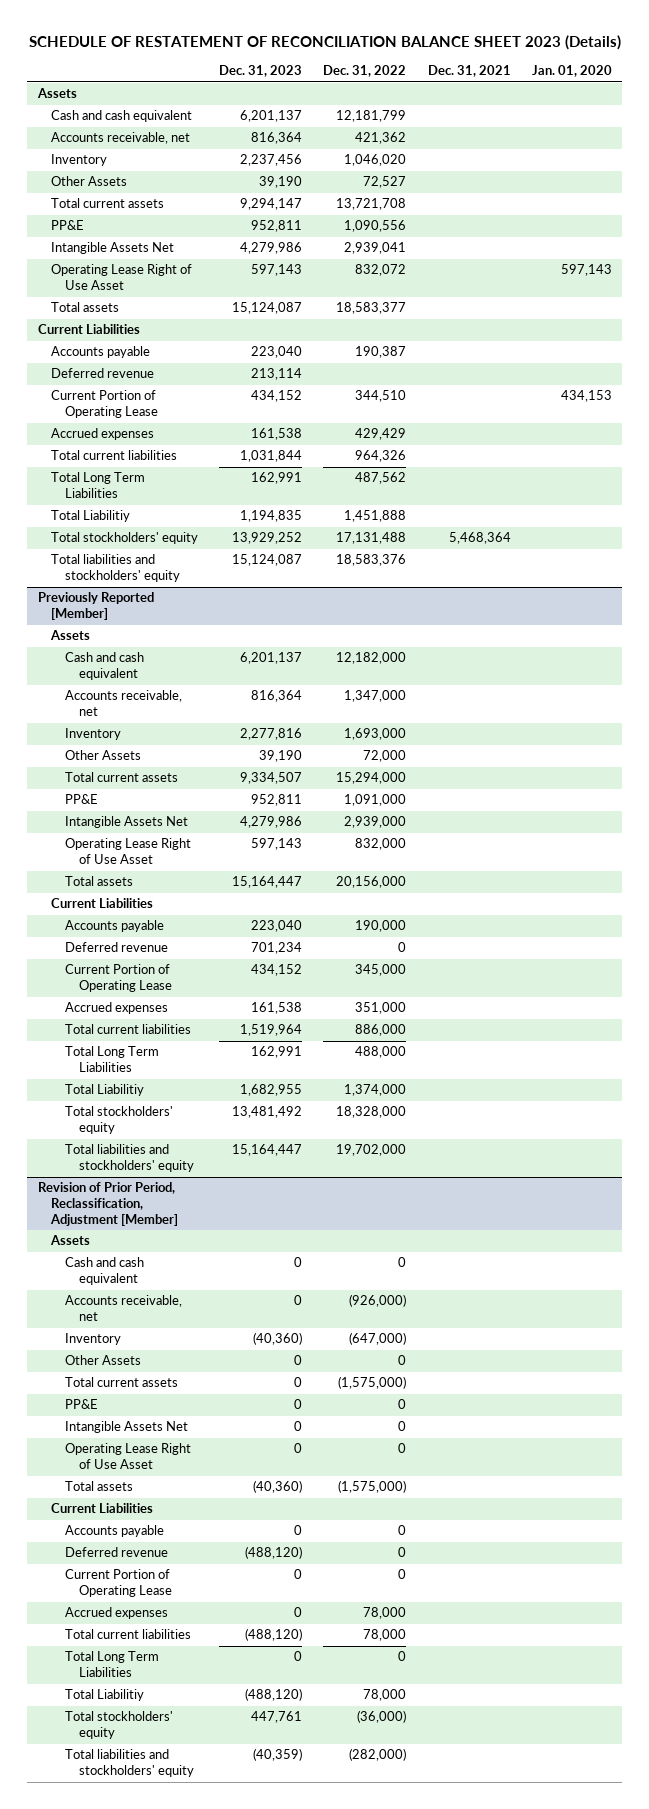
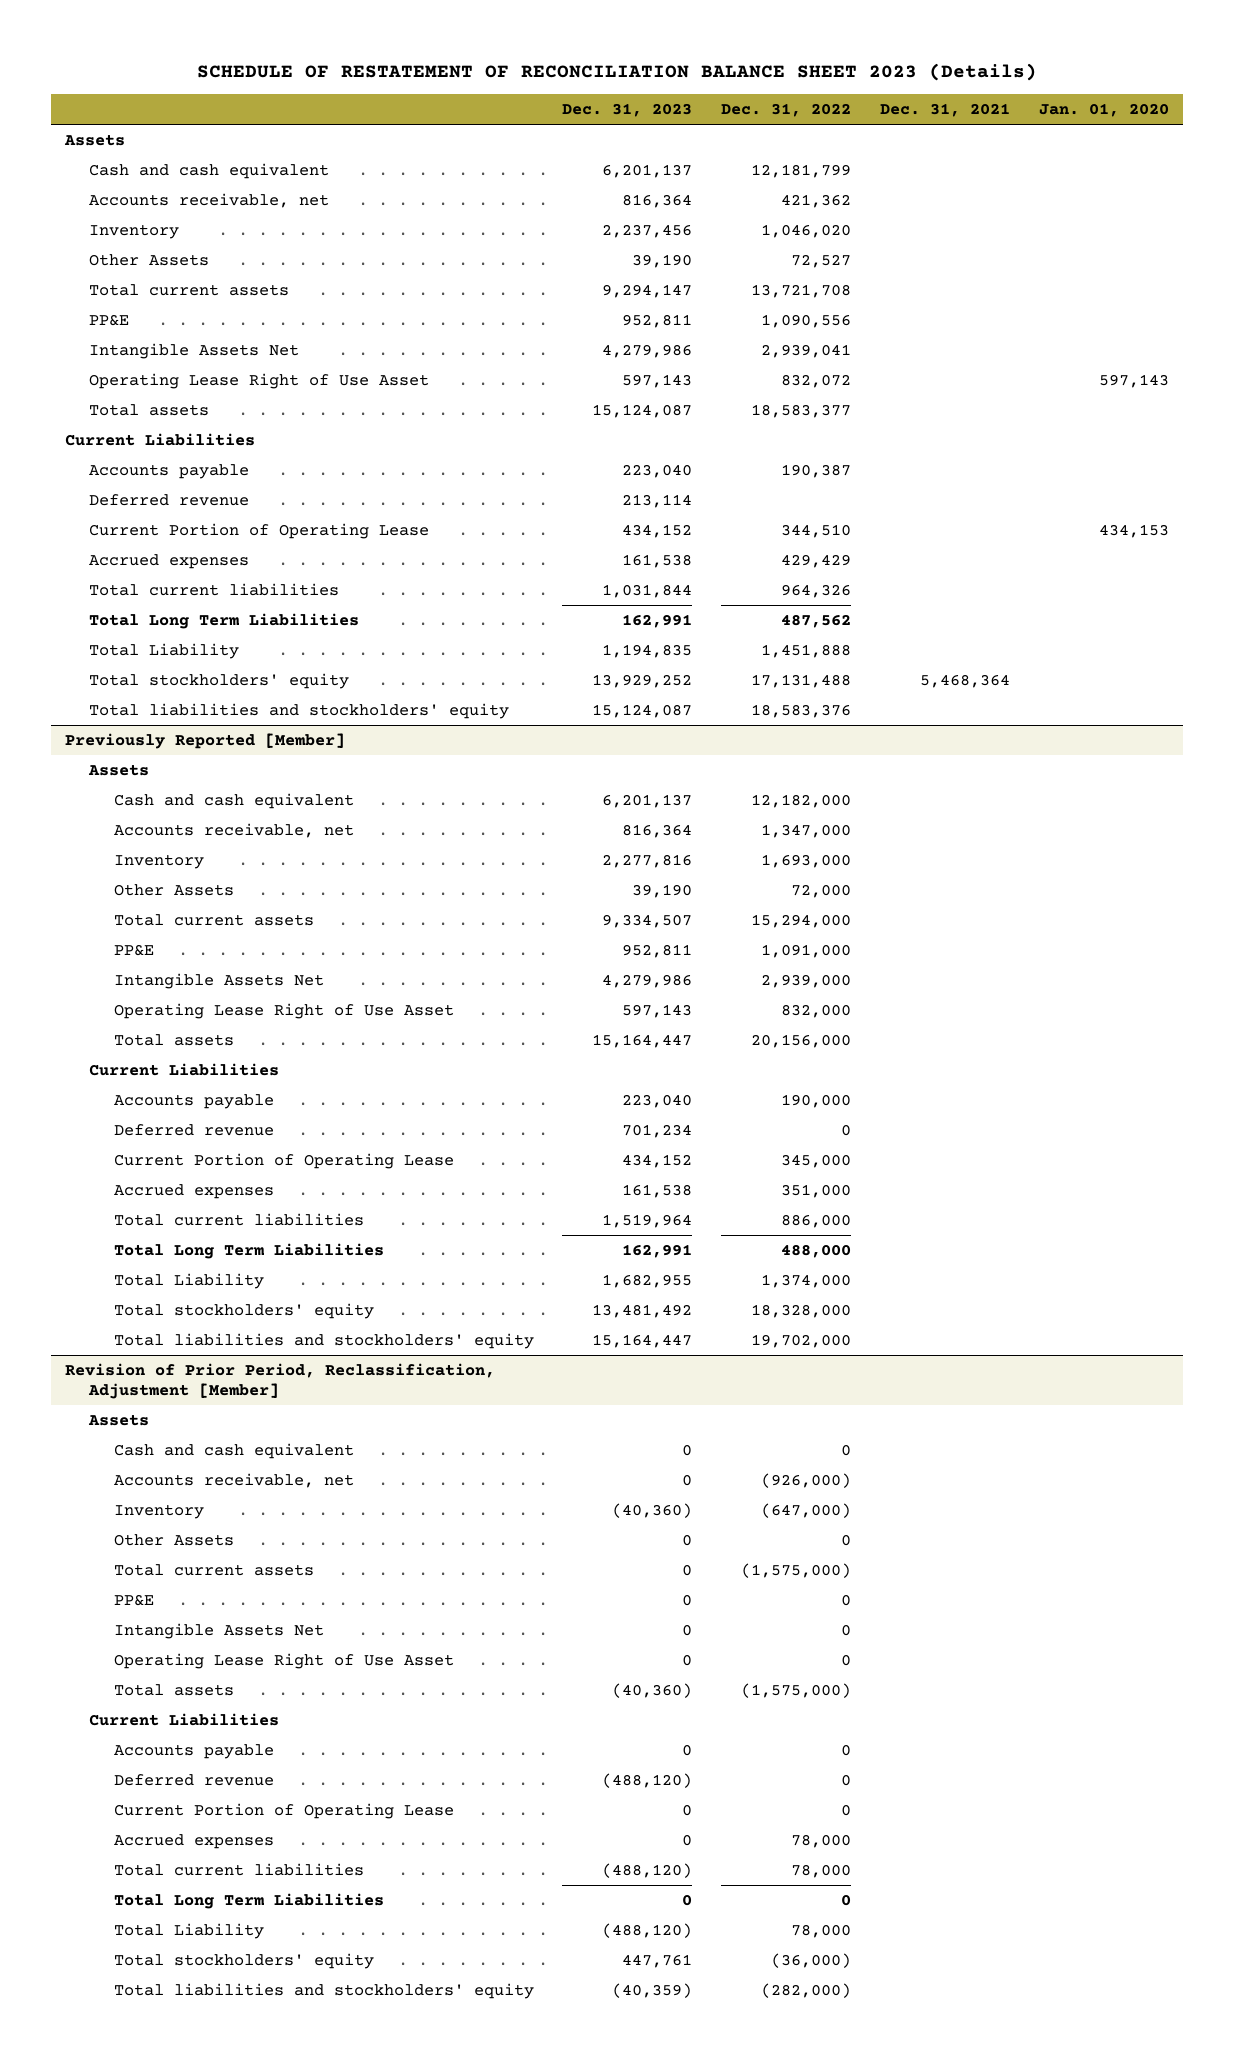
- Total Liabilitiy | 1,194,835 | 1,451,888 | |
+ Total Liability | 1,194,835 | 1,451,888 | |
@ Previously Reported [Member]
- Total Liabilitiy | 1,682,955 | 1,374,000 | |
+ Total Liability | 1,682,955 | 1,374,000 | |
@ Revision of Prior Period, Reclassification, Adjustment [Member]
- Total Liabilitiy | (488,120) | 78,000 | |
+ Total Liability | (488,120) | 78,000 | |

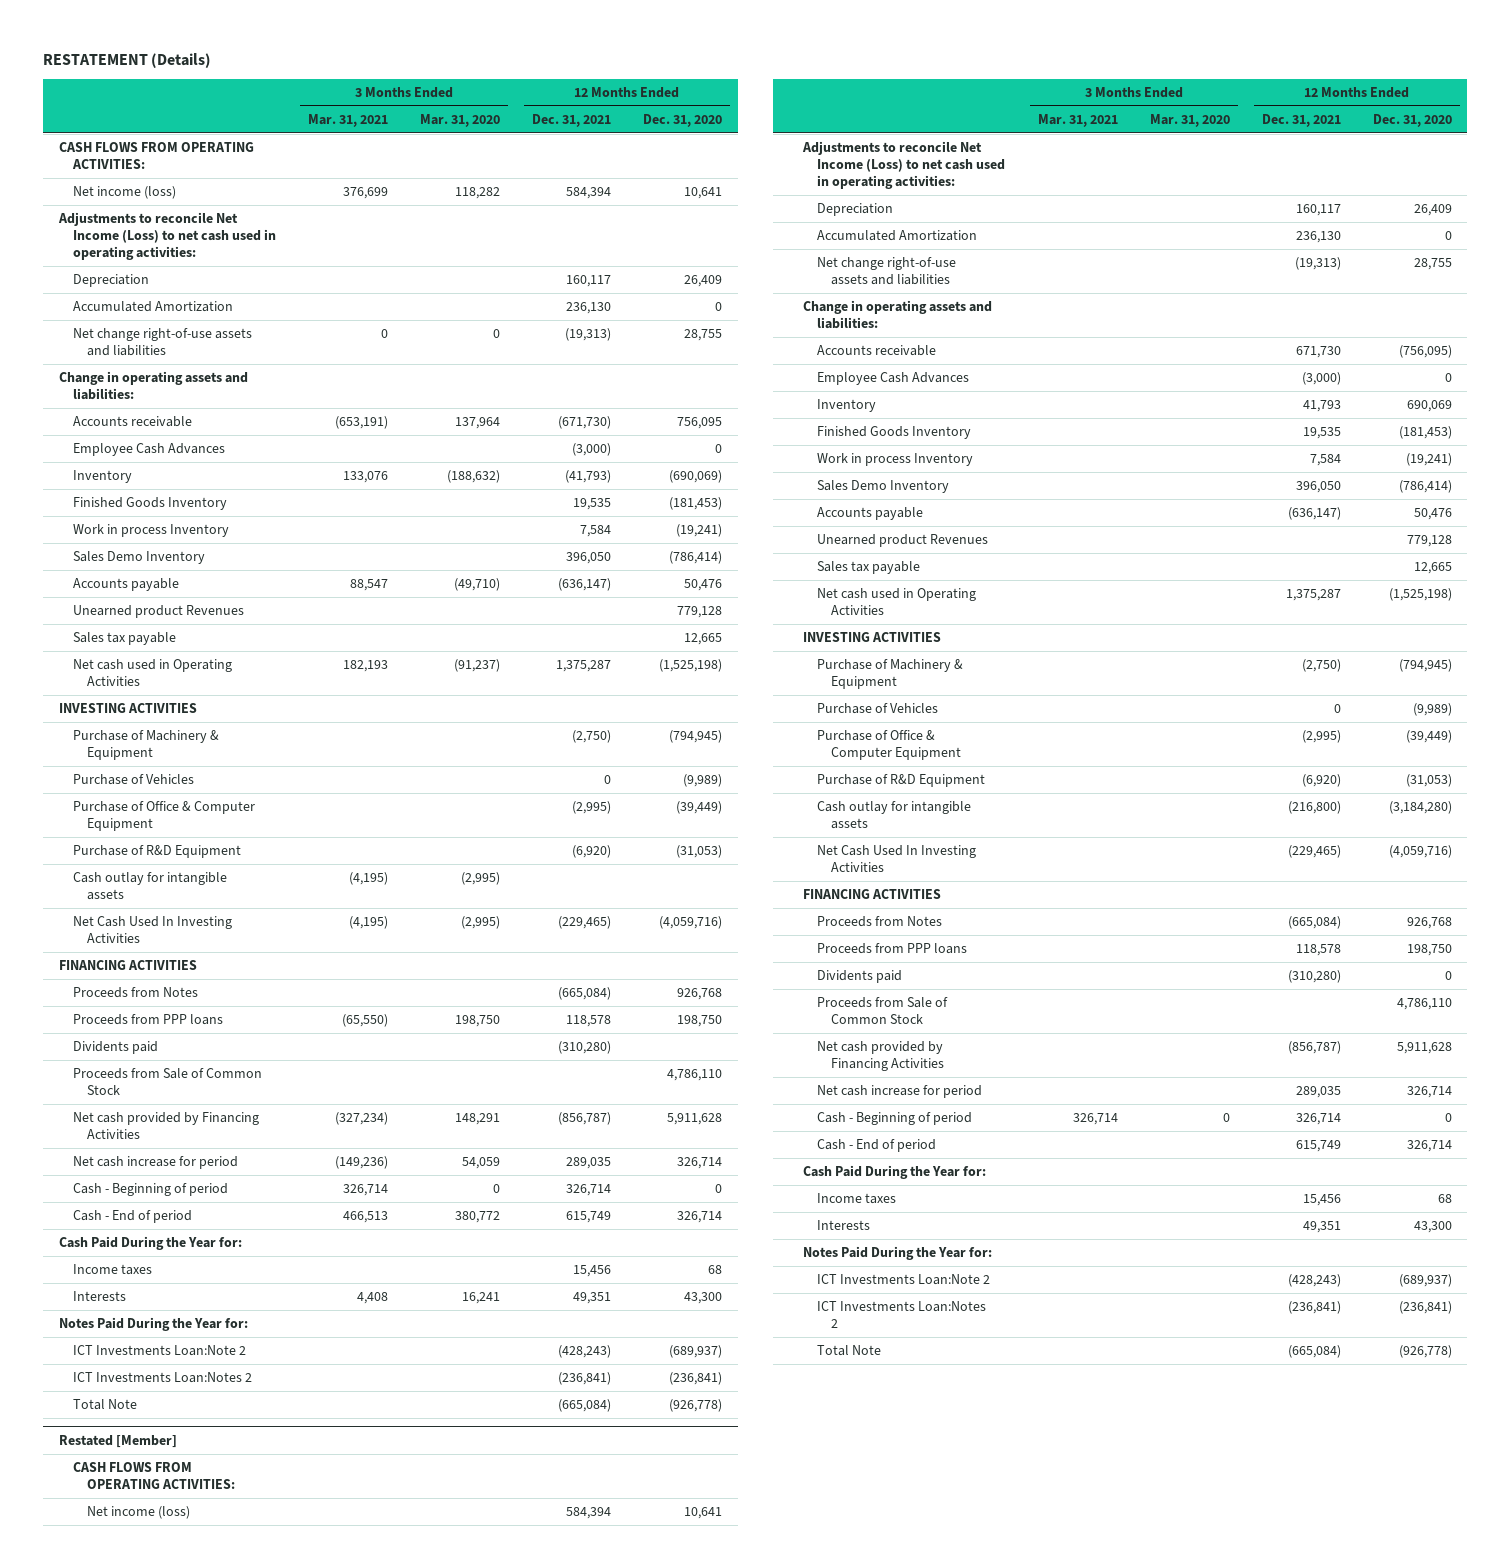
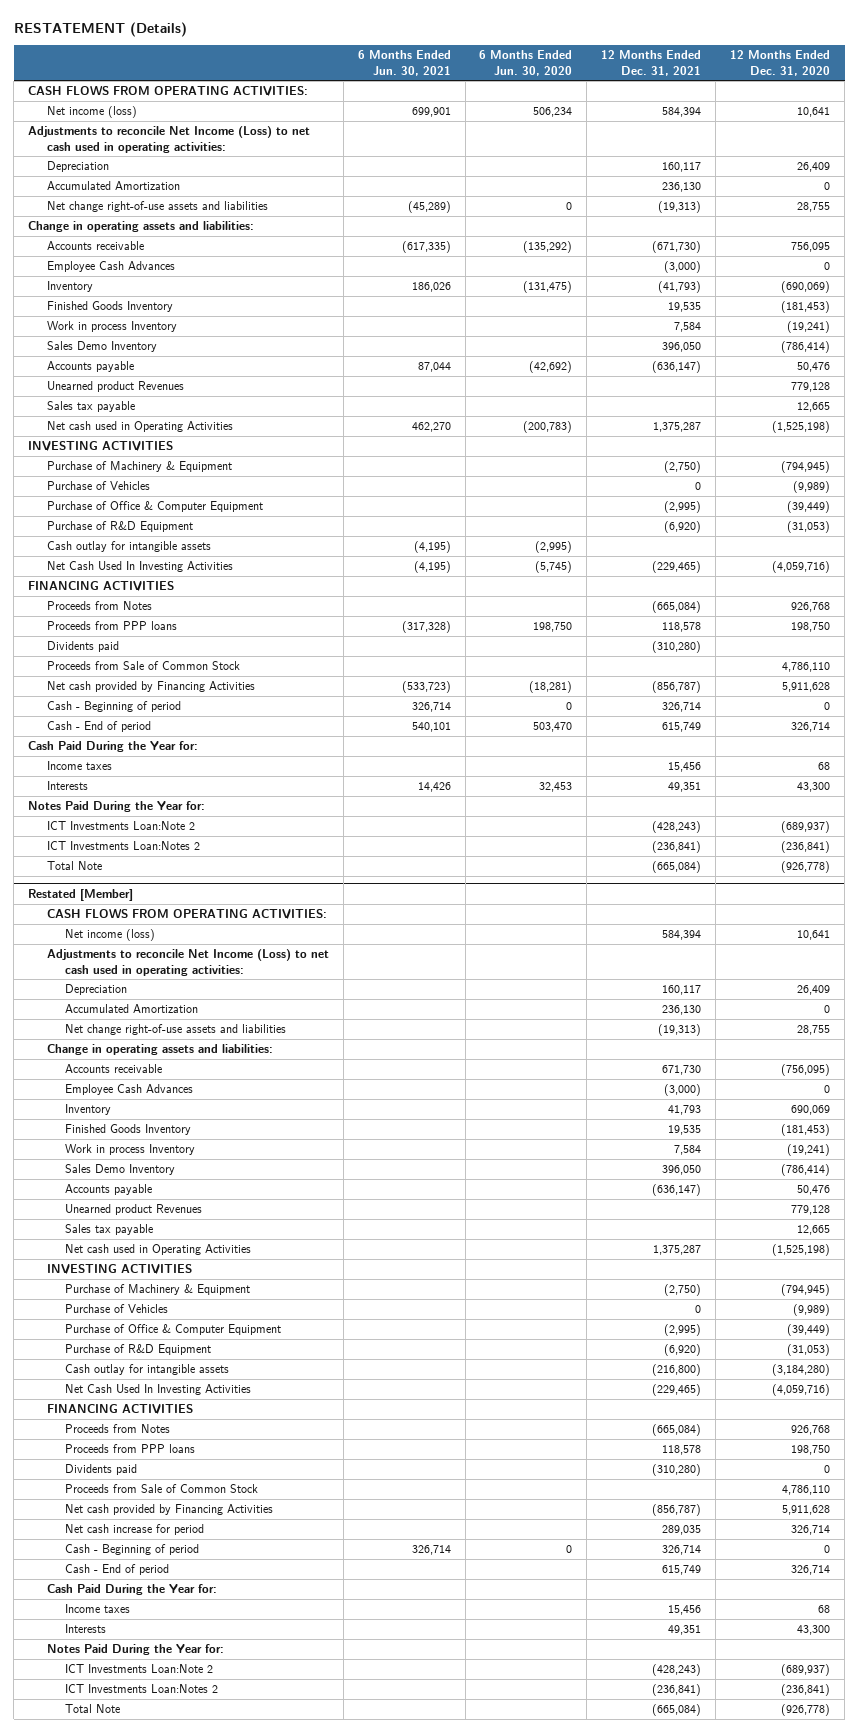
- | 3 Months Ended Mar. 31, 2021 | 3 Months Ended Mar. 31, 2020 | 12 Months Ended Dec. 31, 2021 | 12 Months Ended Dec. 31, 2020
+ | 6 Months Ended Jun. 30, 2021 | 6 Months Ended Jun. 30, 2020 | 12 Months Ended Dec. 31, 2021 | 12 Months Ended Dec. 31, 2020
- Net cash increase for period | (149,236) | 54,059 | 289,035 | 326,714

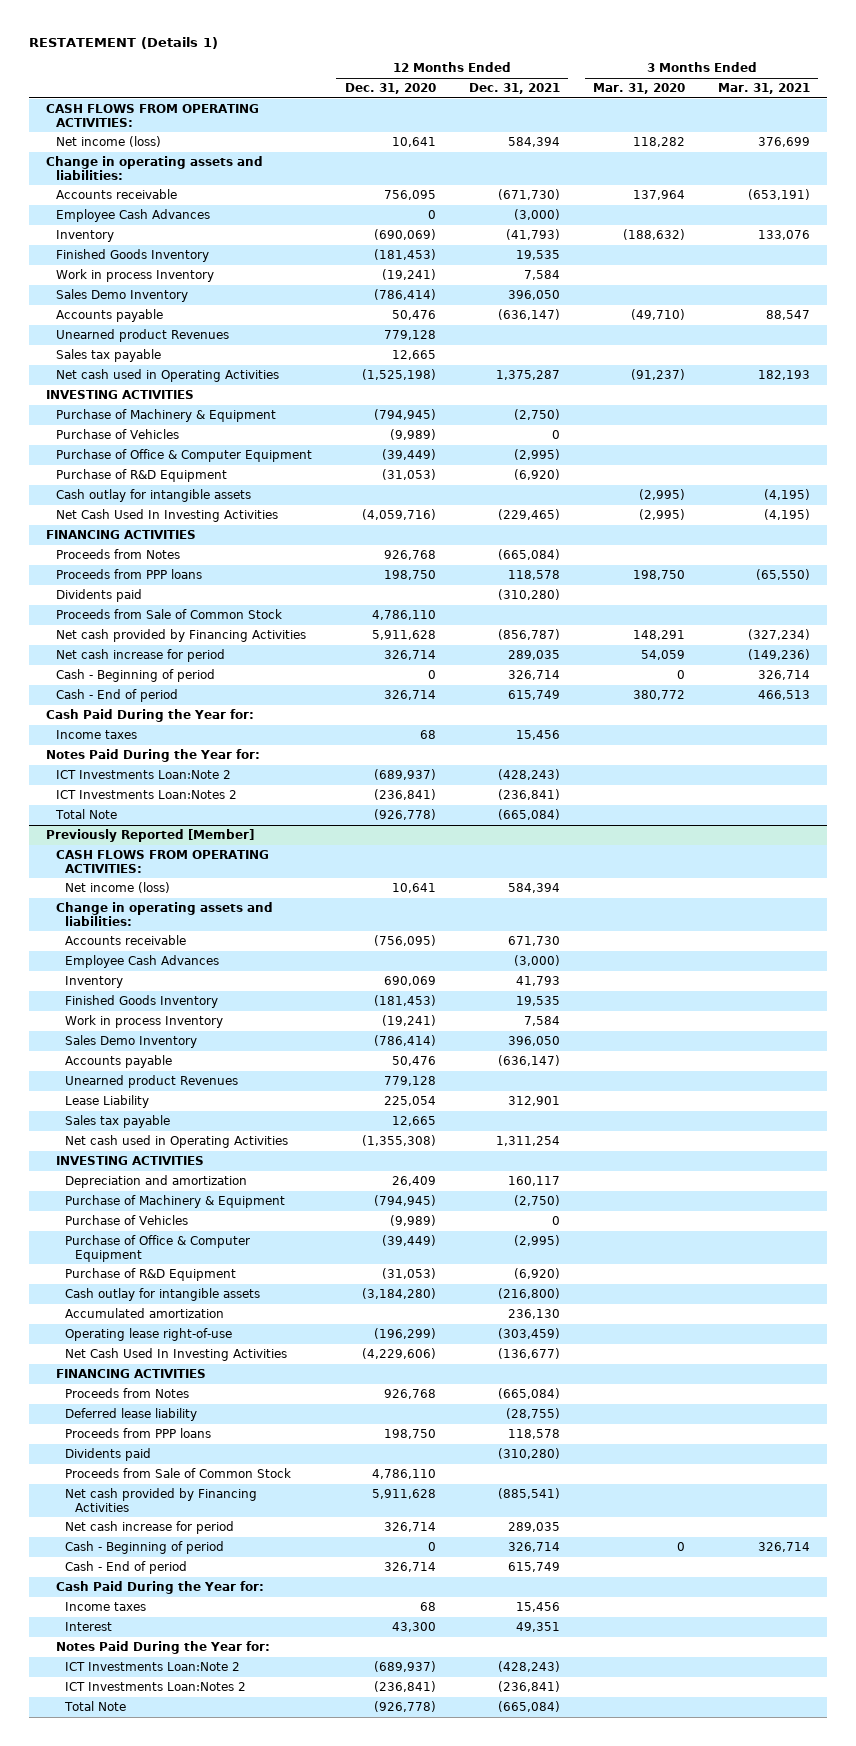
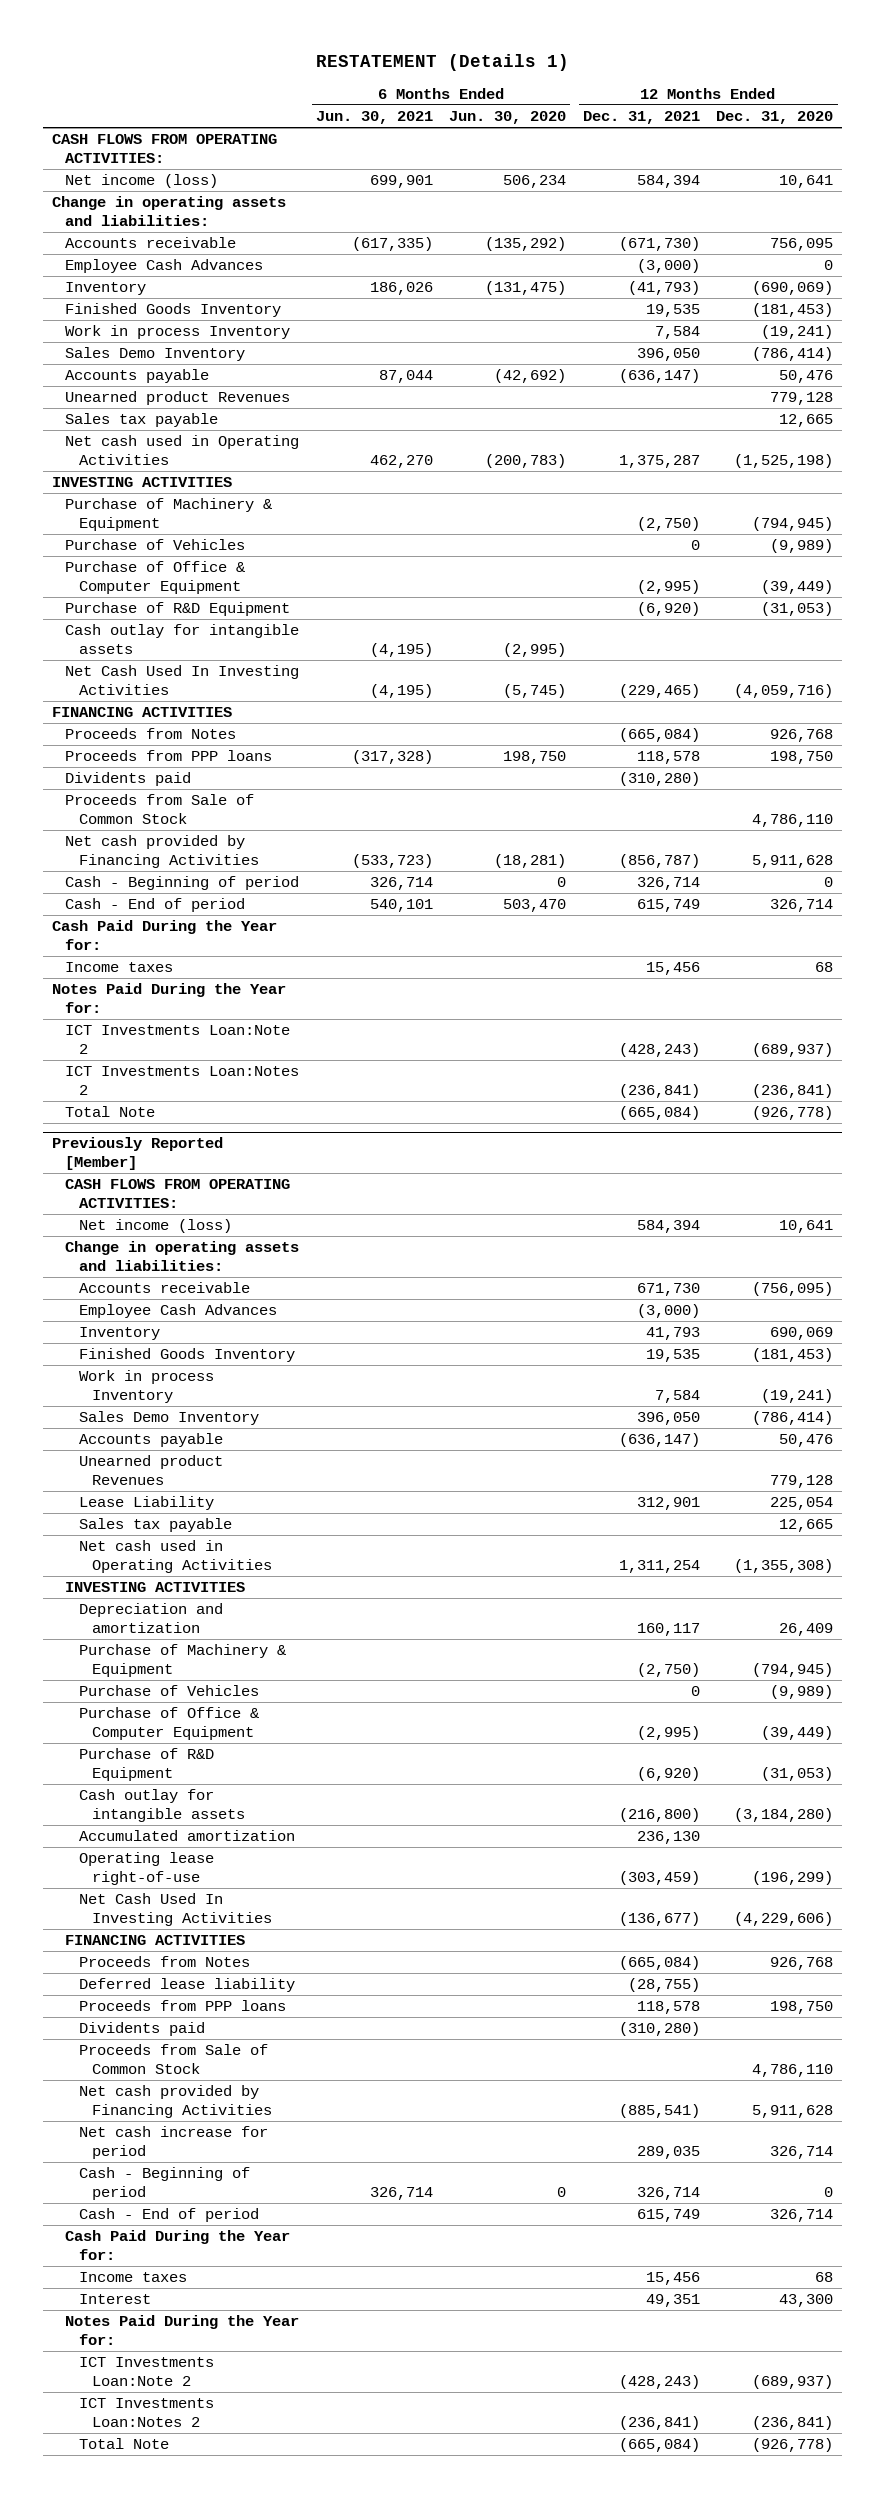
- | 12 Months Ended Dec. 31, 2020 | 12 Months Ended Dec. 31, 2021 | 3 Months Ended Mar. 31, 2020 | 3 Months Ended Mar. 31, 2021
+ | 6 Months Ended Jun. 30, 2021 | 6 Months Ended Jun. 30, 2020 | 12 Months Ended Dec. 31, 2021 | 12 Months Ended Dec. 31, 2020
- Net cash increase for period | 326,714 | 289,035 | 54,059 | (149,236)

